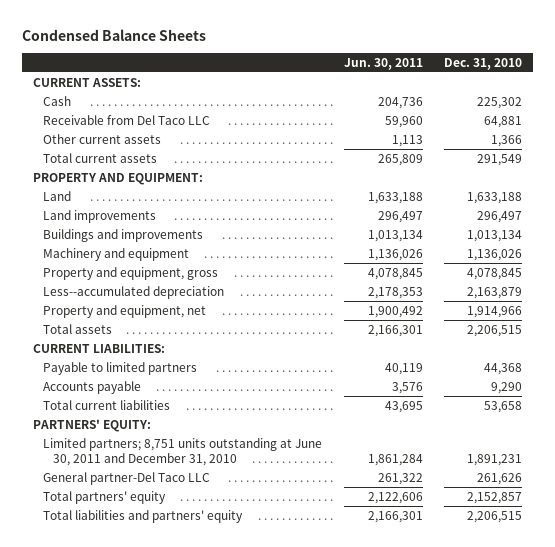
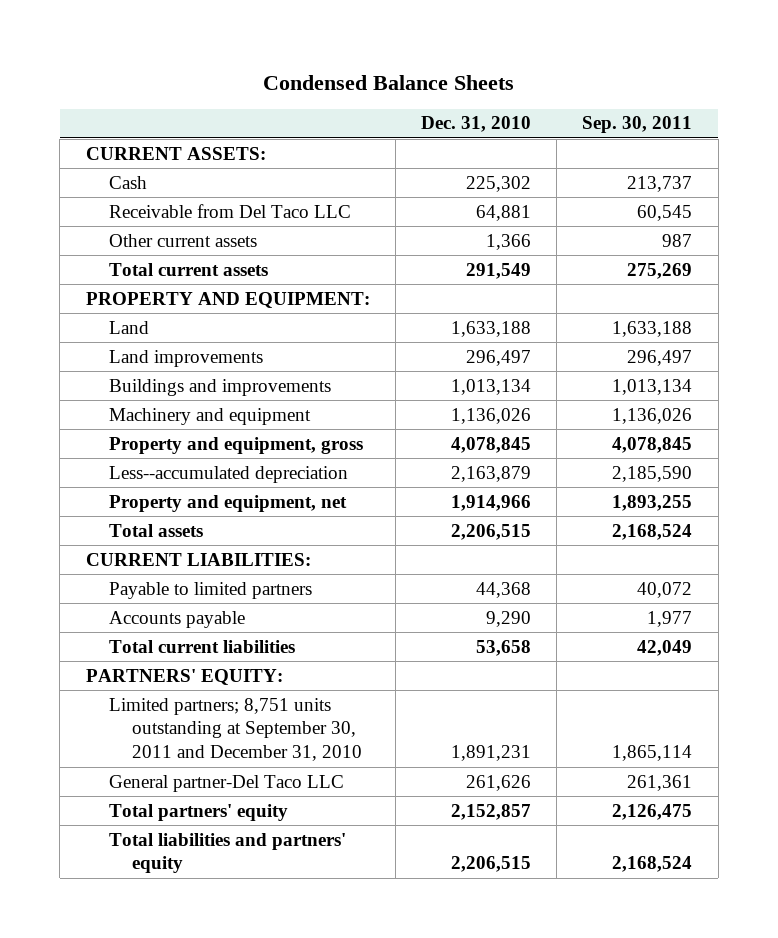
- | Jun. 30, 2011 | Dec. 31, 2010
+ | Dec. 31, 2010 | Sep. 30, 2011
- Limited partners; 8,751 units outstanding at June 30, 2011 and December 31, 2010 | 1,861,284 | 1,891,231
+ Limited partners; 8,751 units outstanding at September 30, 2011 and December 31, 2010 | 1,891,231 | 1,865,114

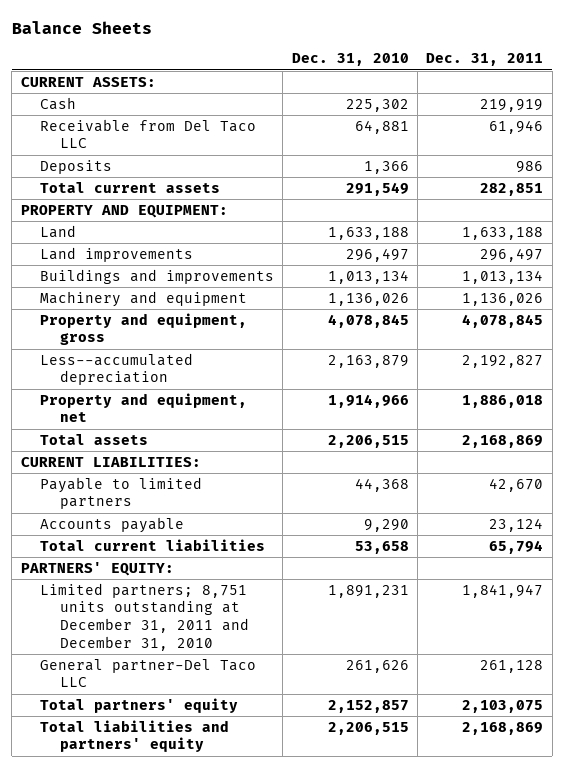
- Condensed Balance Sheets
+ Balance Sheets
- | Dec. 31, 2010 | Sep. 30, 2011
+ | Dec. 31, 2010 | Dec. 31, 2011
- Other current assets | 1,366 | 987
+ Deposits | 1,366 | 986
- Limited partners; 8,751 units outstanding at September 30, 2011 and December 31, 2010 | 1,891,231 | 1,865,114
+ Limited partners; 8,751 units outstanding at December 31, 2011 and December 31, 2010 | 1,891,231 | 1,841,947

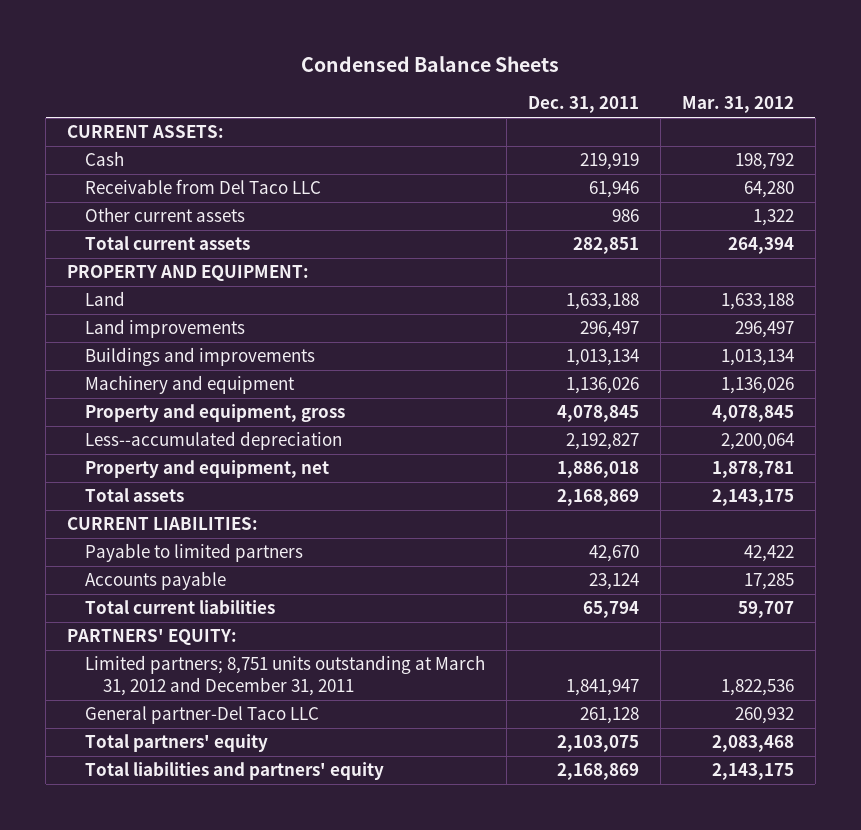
- Balance Sheets
+ Condensed Balance Sheets
- | Dec. 31, 2010 | Dec. 31, 2011
+ | Dec. 31, 2011 | Mar. 31, 2012
- Deposits | 1,366 | 986
+ Other current assets | 986 | 1,322
- Limited partners; 8,751 units outstanding at December 31, 2011 and December 31, 2010 | 1,891,231 | 1,841,947
+ Limited partners; 8,751 units outstanding at March 31, 2012 and December 31, 2011 | 1,841,947 | 1,822,536

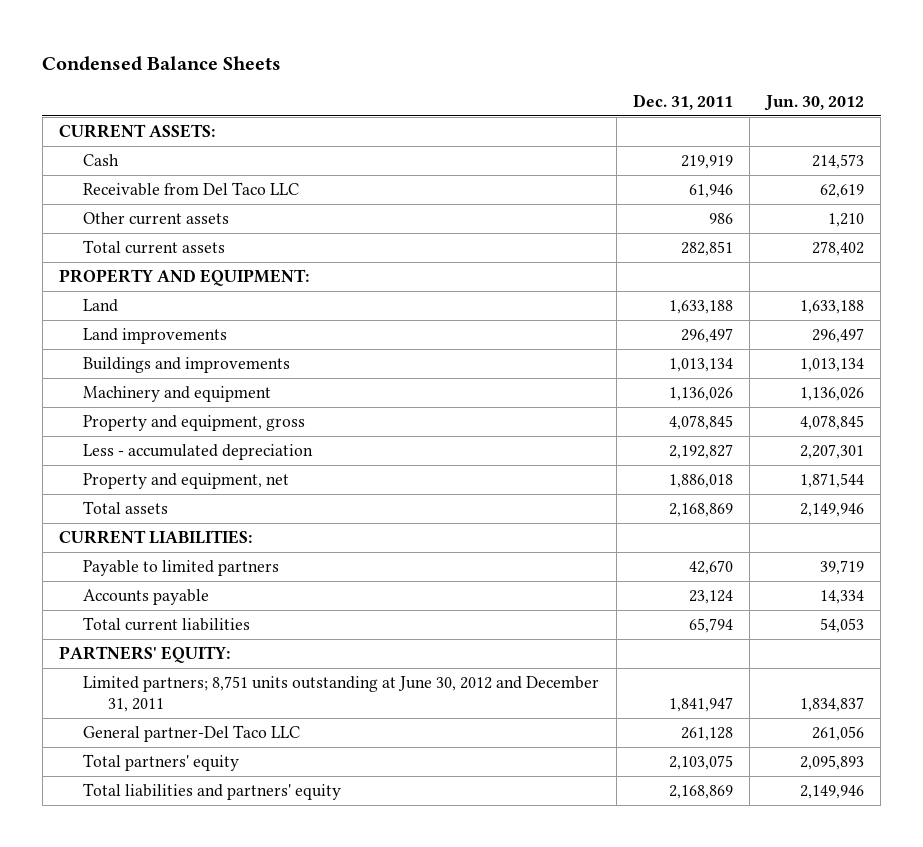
- | Dec. 31, 2011 | Mar. 31, 2012
+ | Dec. 31, 2011 | Jun. 30, 2012
- Less--accumulated depreciation | 2,192,827 | 2,200,064
+ Less - accumulated depreciation | 2,192,827 | 2,207,301
- Limited partners; 8,751 units outstanding at March 31, 2012 and December 31, 2011 | 1,841,947 | 1,822,536
+ Limited partners; 8,751 units outstanding at June 30, 2012 and December 31, 2011 | 1,841,947 | 1,834,837

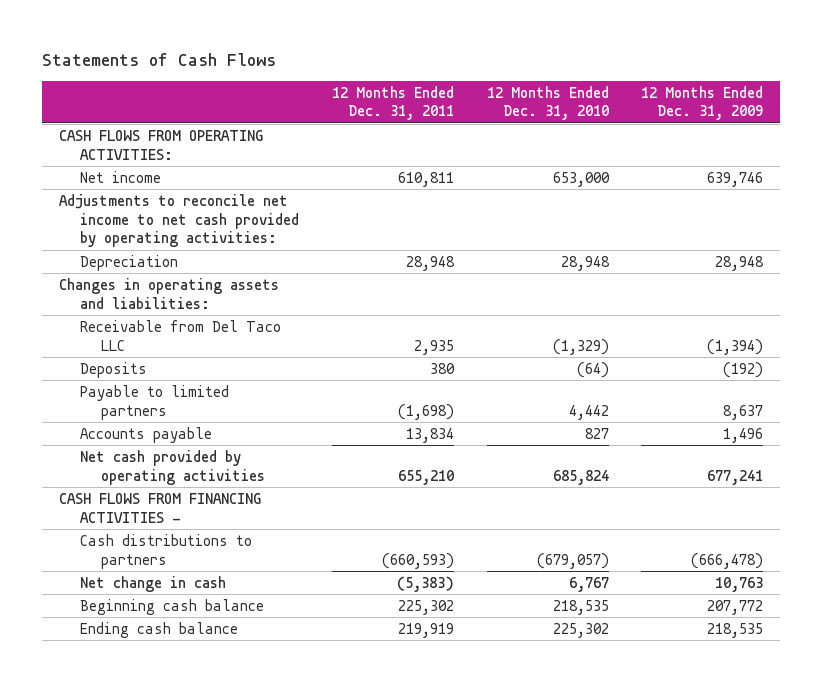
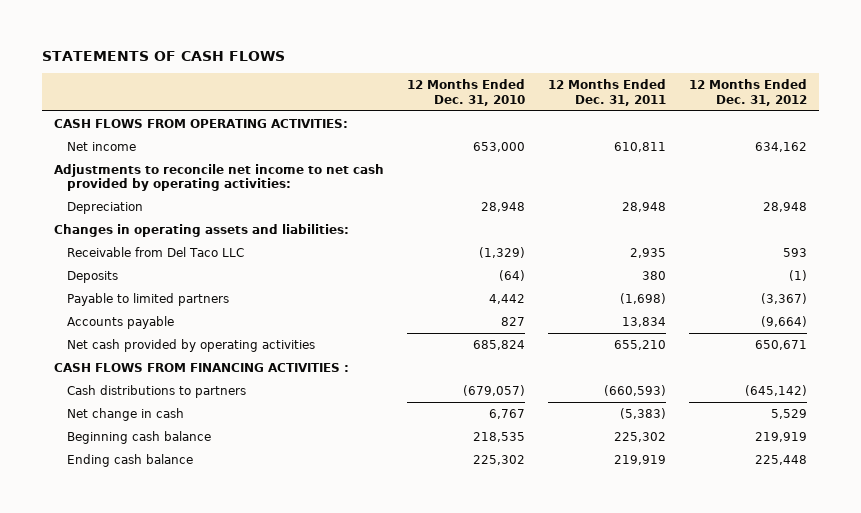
- Statements of Cash Flows
+ STATEMENTS OF CASH FLOWS
- | 12 Months Ended Dec. 31, 2011 | 12 Months Ended Dec. 31, 2010 | 12 Months Ended Dec. 31, 2009
+ | 12 Months Ended Dec. 31, 2010 | 12 Months Ended Dec. 31, 2011 | 12 Months Ended Dec. 31, 2012
- CASH FLOWS FROM FINANCING ACTIVITIES -
+ CASH FLOWS FROM FINANCING ACTIVITIES :

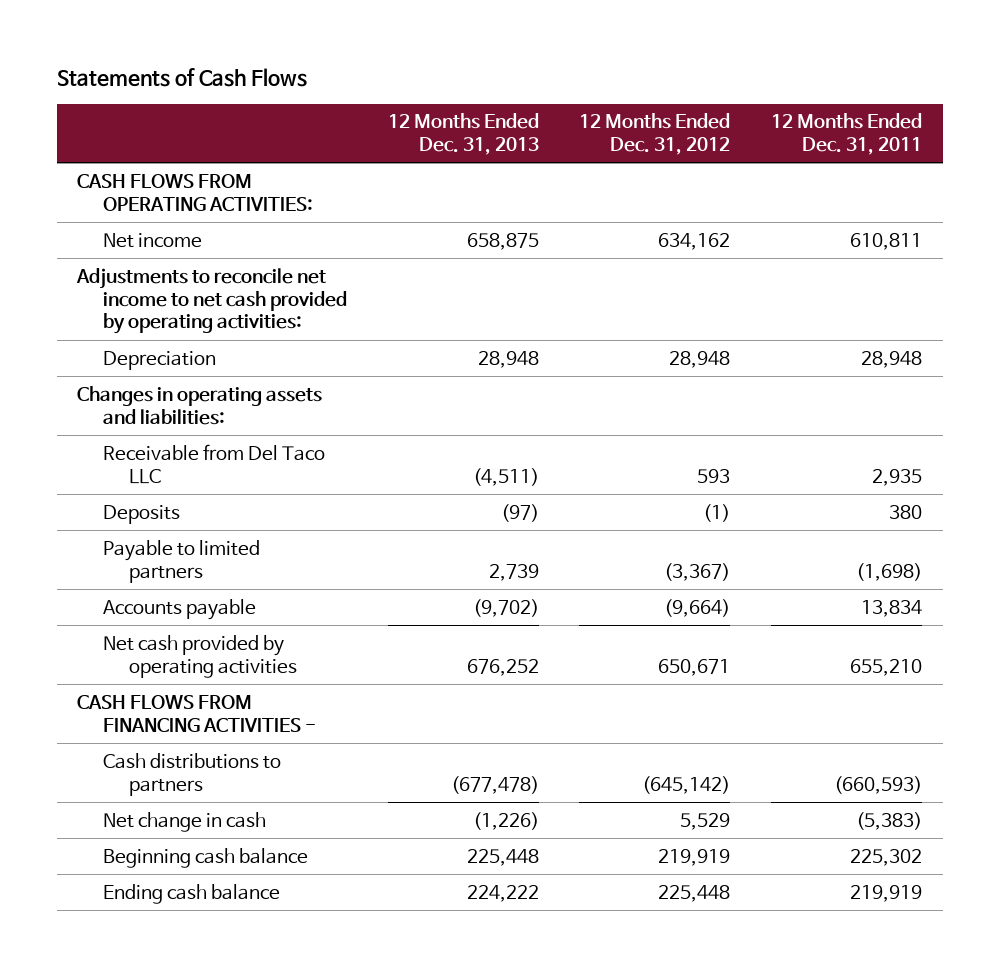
- STATEMENTS OF CASH FLOWS
+ Statements of Cash Flows
- | 12 Months Ended Dec. 31, 2010 | 12 Months Ended Dec. 31, 2011 | 12 Months Ended Dec. 31, 2012
+ | 12 Months Ended Dec. 31, 2013 | 12 Months Ended Dec. 31, 2012 | 12 Months Ended Dec. 31, 2011
- CASH FLOWS FROM FINANCING ACTIVITIES :
+ CASH FLOWS FROM FINANCING ACTIVITIES -

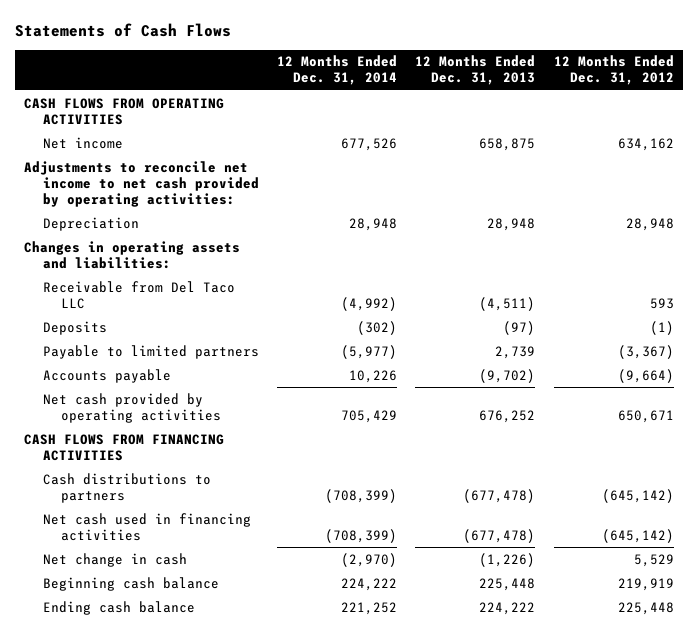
- | 12 Months Ended Dec. 31, 2013 | 12 Months Ended Dec. 31, 2012 | 12 Months Ended Dec. 31, 2011
+ | 12 Months Ended Dec. 31, 2014 | 12 Months Ended Dec. 31, 2013 | 12 Months Ended Dec. 31, 2012
- CASH FLOWS FROM OPERATING ACTIVITIES:
+ CASH FLOWS FROM OPERATING ACTIVITIES
- CASH FLOWS FROM FINANCING ACTIVITIES -
+ CASH FLOWS FROM FINANCING ACTIVITIES
+ Net cash used in financing activities | (708,399) | (677,478) | (645,142)

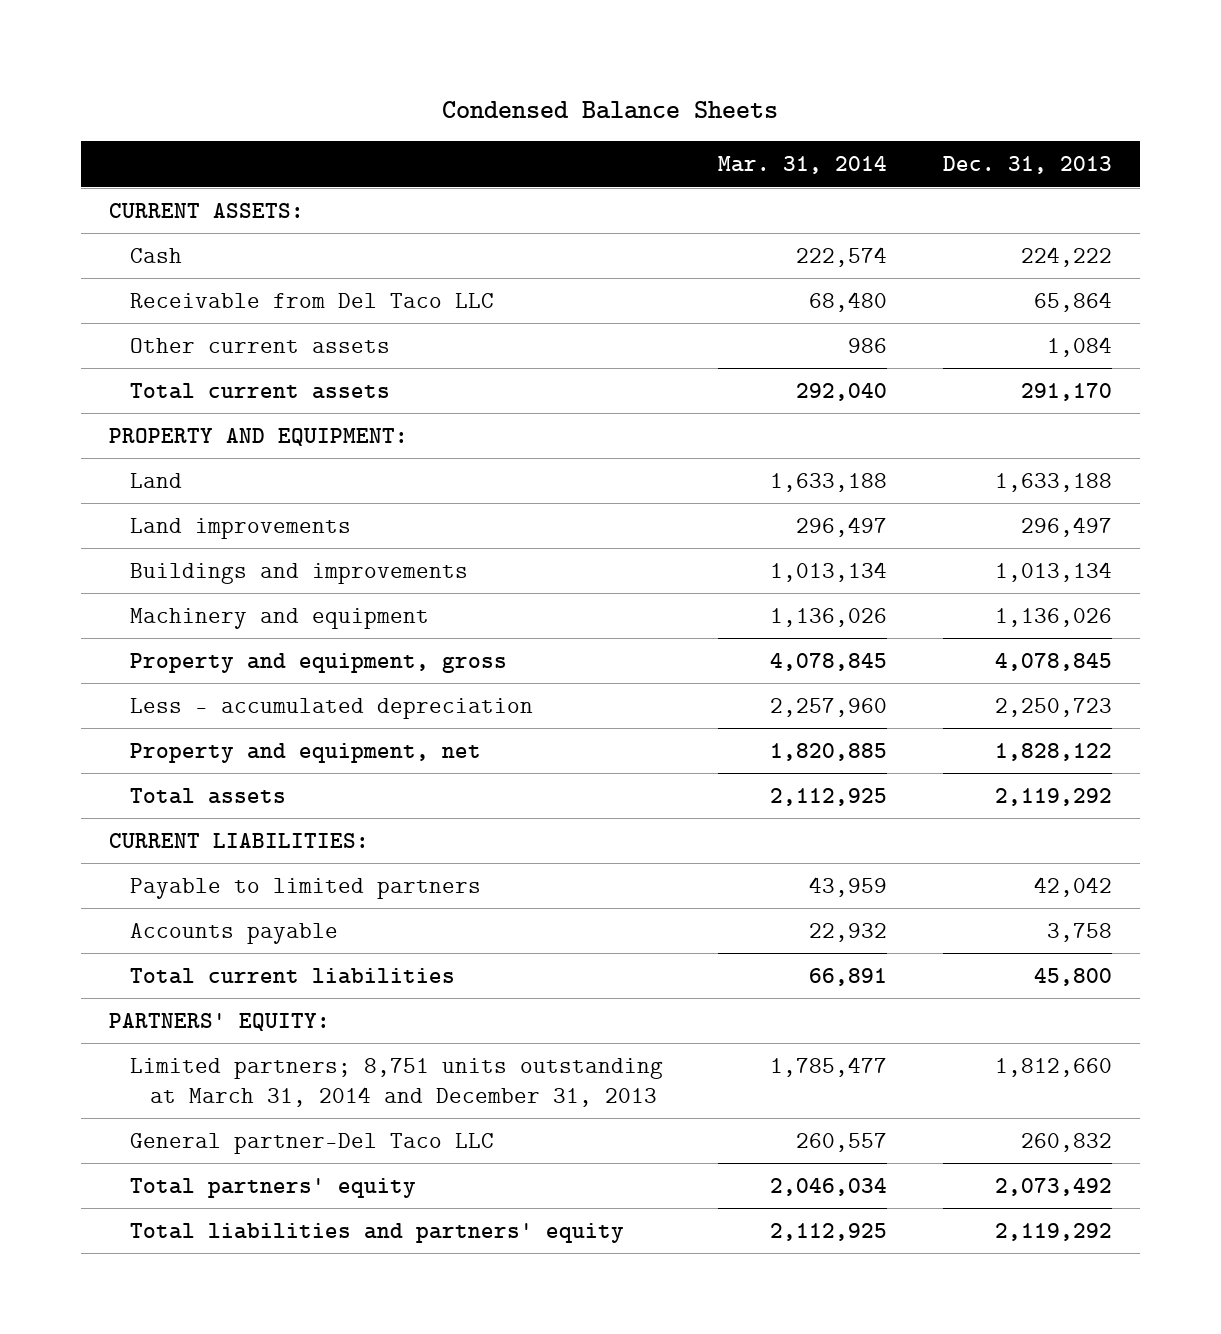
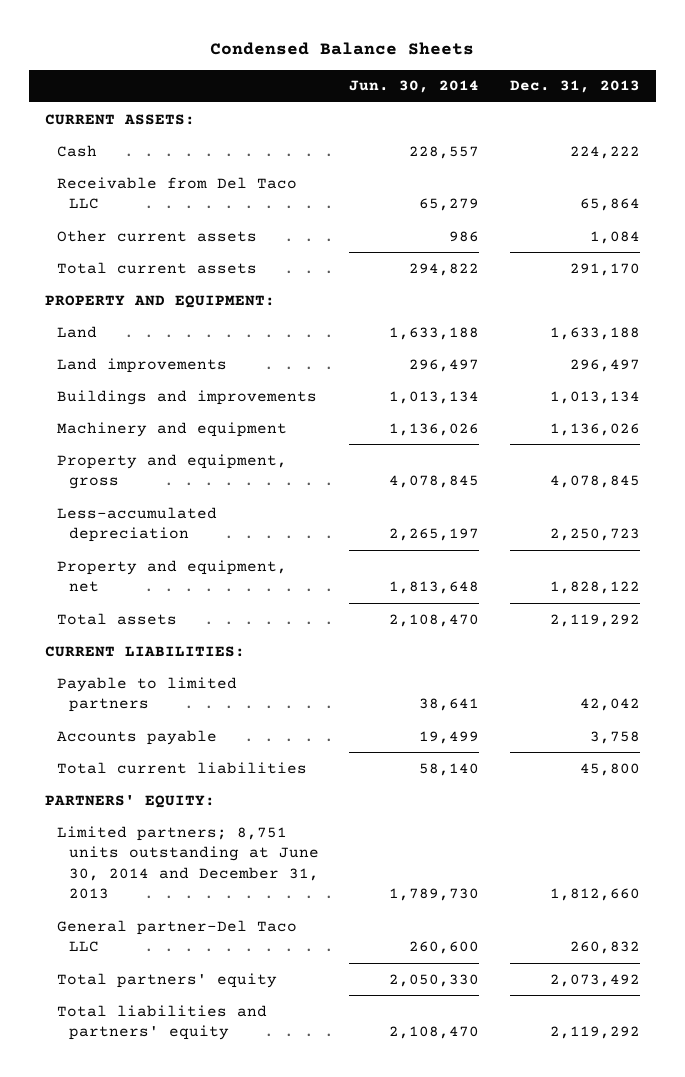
- | Mar. 31, 2014 | Dec. 31, 2013
+ | Jun. 30, 2014 | Dec. 31, 2013
- Less - accumulated depreciation | 2,257,960 | 2,250,723
+ Less-accumulated depreciation | 2,265,197 | 2,250,723
- Limited partners; 8,751 units outstanding at March 31, 2014 and December 31, 2013 | 1,785,477 | 1,812,660
+ Limited partners; 8,751 units outstanding at June 30, 2014 and December 31, 2013 | 1,789,730 | 1,812,660

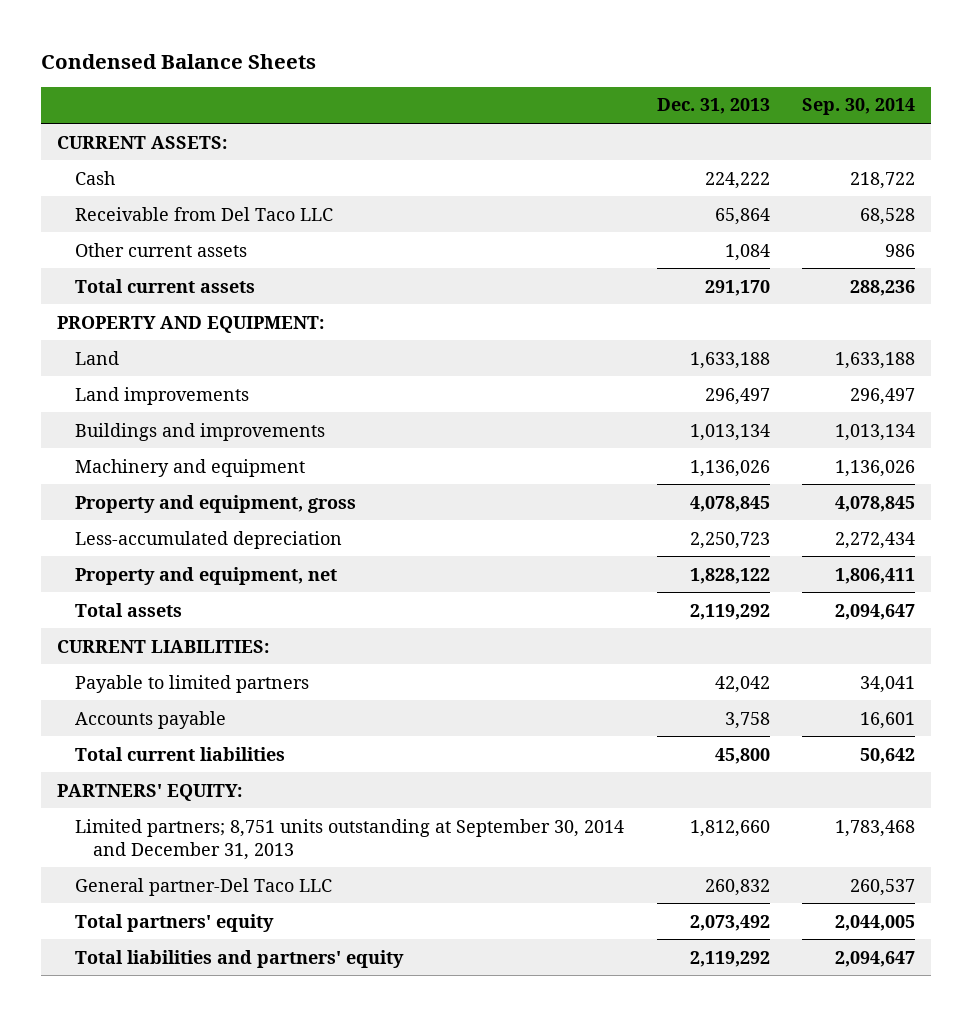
- | Jun. 30, 2014 | Dec. 31, 2013
+ | Dec. 31, 2013 | Sep. 30, 2014
- Limited partners; 8,751 units outstanding at June 30, 2014 and December 31, 2013 | 1,789,730 | 1,812,660
+ Limited partners; 8,751 units outstanding at September 30, 2014 and December 31, 2013 | 1,812,660 | 1,783,468

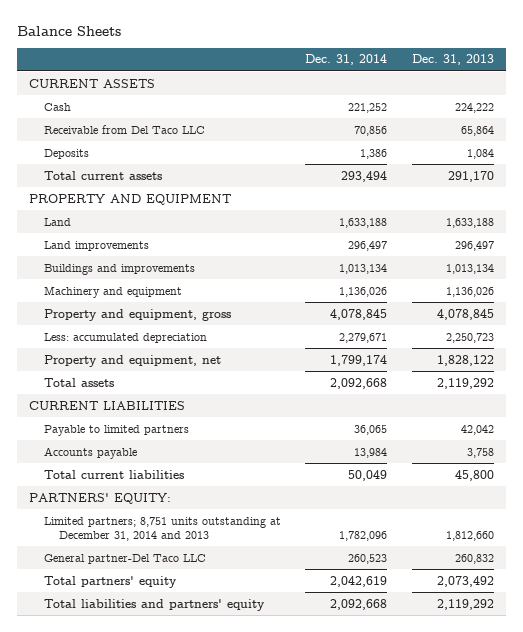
- Condensed Balance Sheets
+ Balance Sheets
- | Dec. 31, 2013 | Sep. 30, 2014
+ | Dec. 31, 2014 | Dec. 31, 2013
- CURRENT ASSETS:
+ CURRENT ASSETS
- Other current assets | 1,084 | 986
+ Deposits | 1,386 | 1,084
- PROPERTY AND EQUIPMENT:
+ PROPERTY AND EQUIPMENT
- Less-accumulated depreciation | 2,250,723 | 2,272,434
+ Less: accumulated depreciation | 2,279,671 | 2,250,723
- CURRENT LIABILITIES:
+ CURRENT LIABILITIES
- Limited partners; 8,751 units outstanding at September 30, 2014 and December 31, 2013 | 1,812,660 | 1,783,468
+ Limited partners; 8,751 units outstanding at December 31, 2014 and 2013 | 1,782,096 | 1,812,660

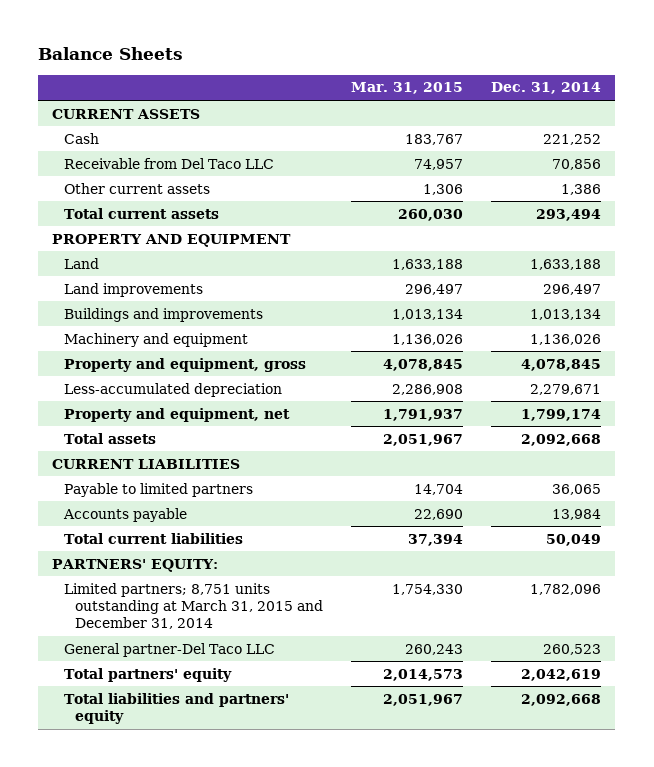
- | Dec. 31, 2014 | Dec. 31, 2013
+ | Mar. 31, 2015 | Dec. 31, 2014
- Deposits | 1,386 | 1,084
+ Other current assets | 1,306 | 1,386
- Less: accumulated depreciation | 2,279,671 | 2,250,723
+ Less-accumulated depreciation | 2,286,908 | 2,279,671
- Limited partners; 8,751 units outstanding at December 31, 2014 and 2013 | 1,782,096 | 1,812,660
+ Limited partners; 8,751 units outstanding at March 31, 2015 and December 31, 2014 | 1,754,330 | 1,782,096

